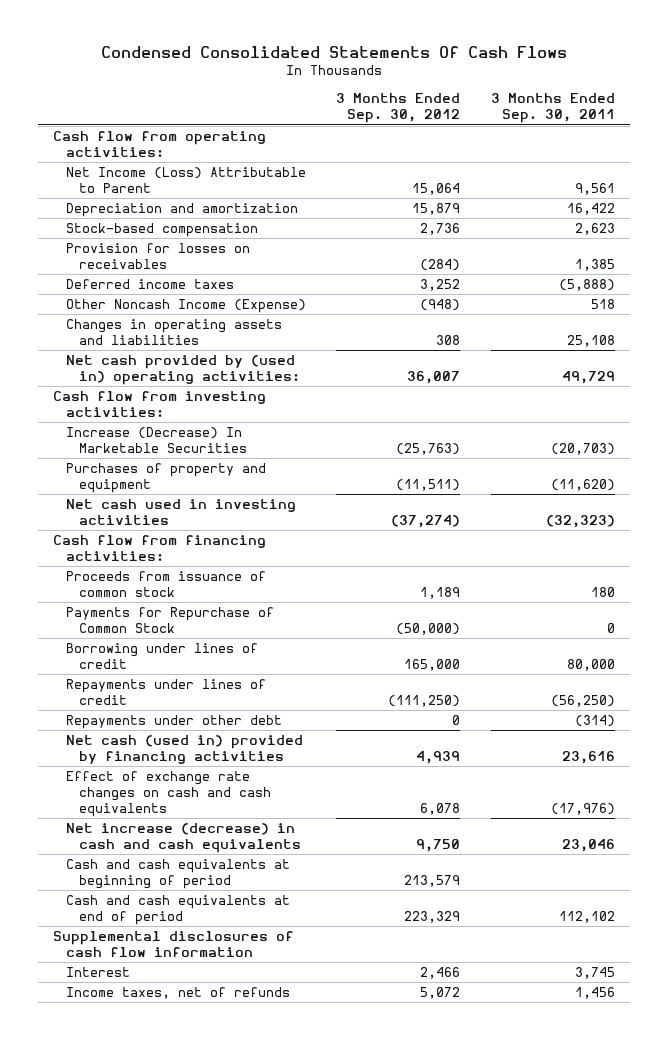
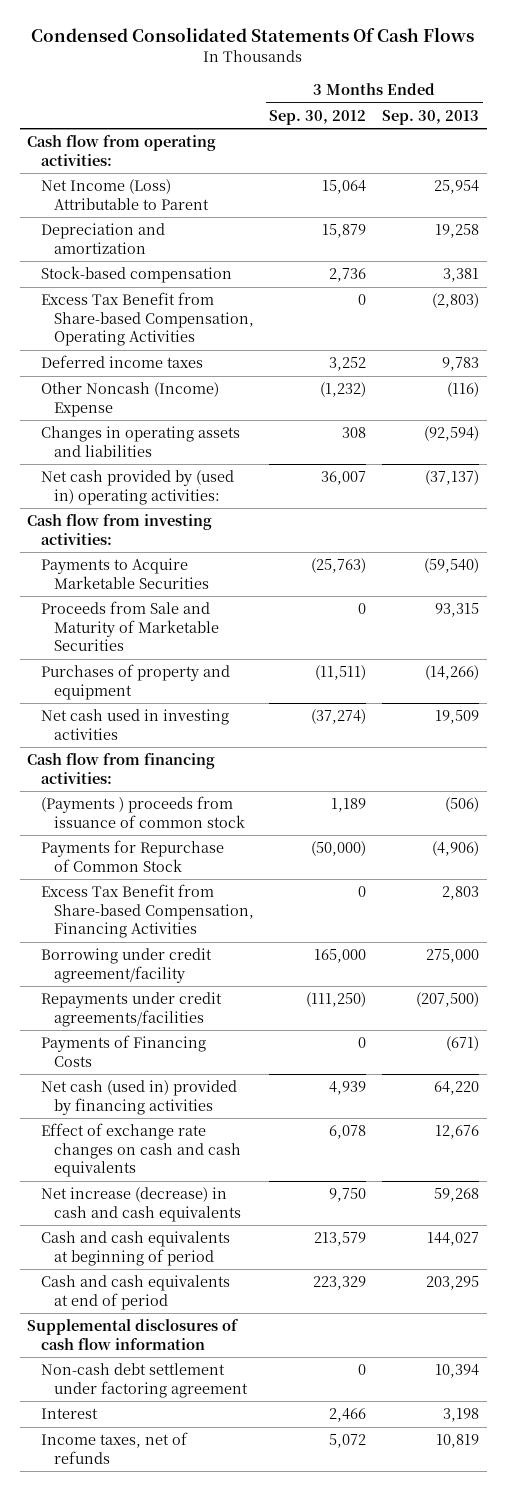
- | 3 Months Ended Sep. 30, 2012 | 3 Months Ended Sep. 30, 2011
+ | 3 Months Ended Sep. 30, 2012 | 3 Months Ended Sep. 30, 2013
- Provision for losses on receivables | (284) | 1,385
+ Excess Tax Benefit from Share-based Compensation, Operating Activities | 0 | (2,803)
- Other Noncash Income (Expense) | (948) | 518
+ Other Noncash (Income) Expense | (1,232) | (116)
- Increase (Decrease) In Marketable Securities | (25,763) | (20,703)
+ Payments to Acquire Marketable Securities | (25,763) | (59,540)
+ Proceeds from Sale and Maturity of Marketable Securities | 0 | 93,315
- Proceeds from issuance of common stock | 1,189 | 180
+ (Payments ) proceeds from issuance of common stock | 1,189 | (506)
- Borrowing under lines of credit | 165,000 | 80,000
- Repayments under lines of credit | (111,250) | (56,250)
- Repayments under other debt | 0 | (314)
+ Excess Tax Benefit from Share-based Compensation, Financing Activities | 0 | 2,803
+ Borrowing under credit agreement/facility | 165,000 | 275,000
+ Repayments under credit agreements/facilities | (111,250) | (207,500)
+ Payments of Financing Costs | 0 | (671)
+ Non-cash debt settlement under factoring agreement | 0 | 10,394

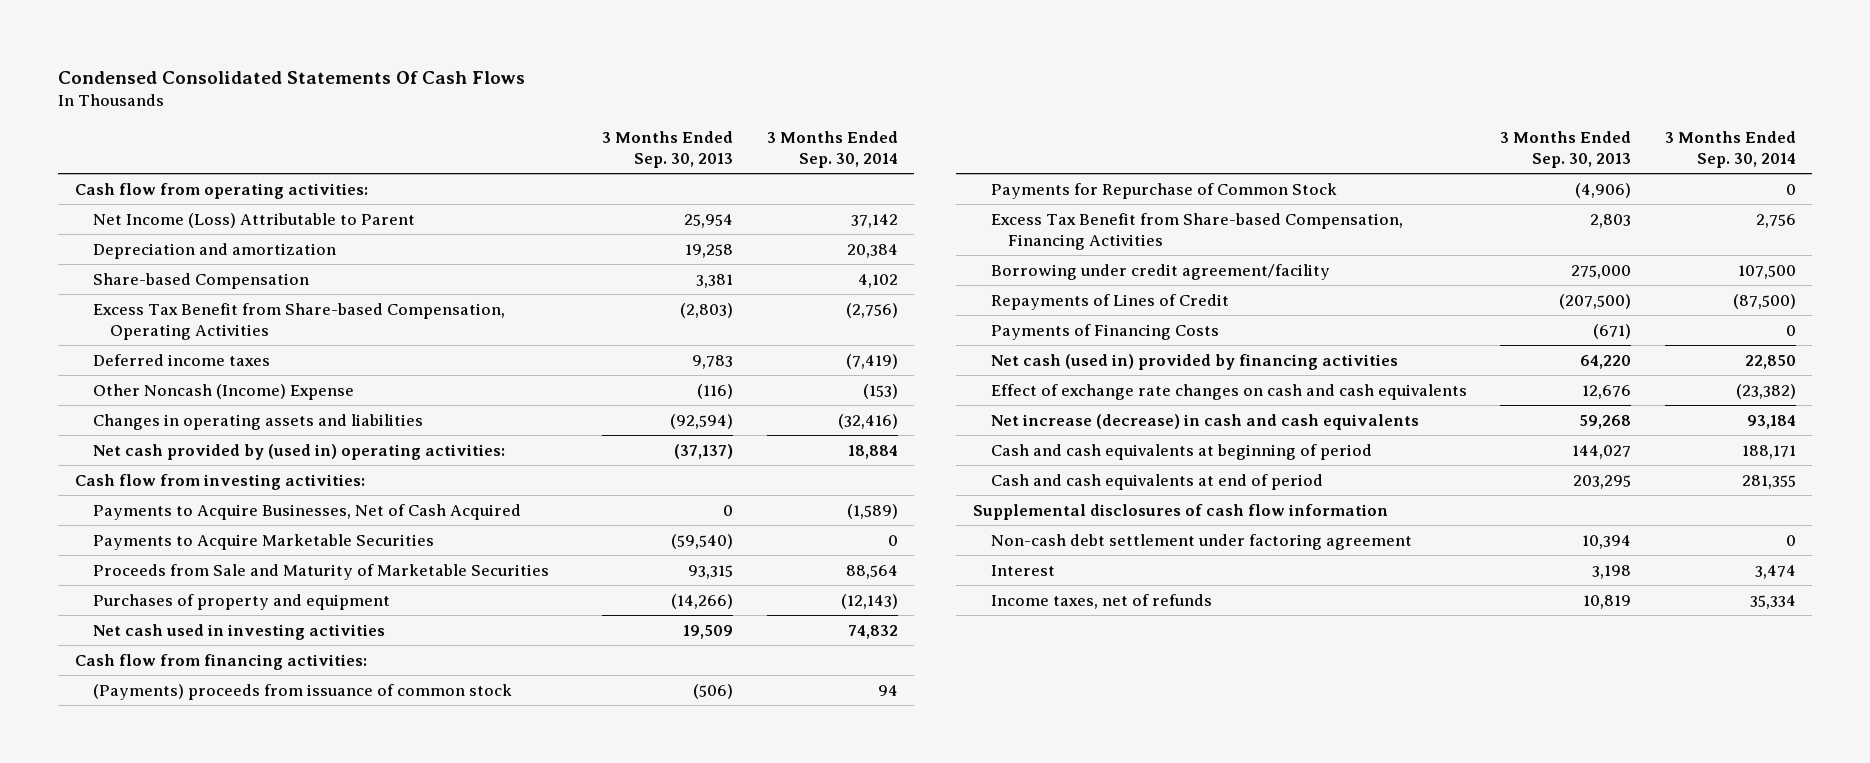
- | 3 Months Ended Sep. 30, 2012 | 3 Months Ended Sep. 30, 2013
+ | 3 Months Ended Sep. 30, 2013 | 3 Months Ended Sep. 30, 2014
- Stock-based compensation | 2,736 | 3,381
+ Share-based Compensation | 3,381 | 4,102
+ Payments to Acquire Businesses, Net of Cash Acquired | 0 | (1,589)
- (Payments ) proceeds from issuance of common stock | 1,189 | (506)
+ (Payments) proceeds from issuance of common stock | (506) | 94
- Repayments under credit agreements/facilities | (111,250) | (207,500)
+ Repayments of Lines of Credit | (207,500) | (87,500)

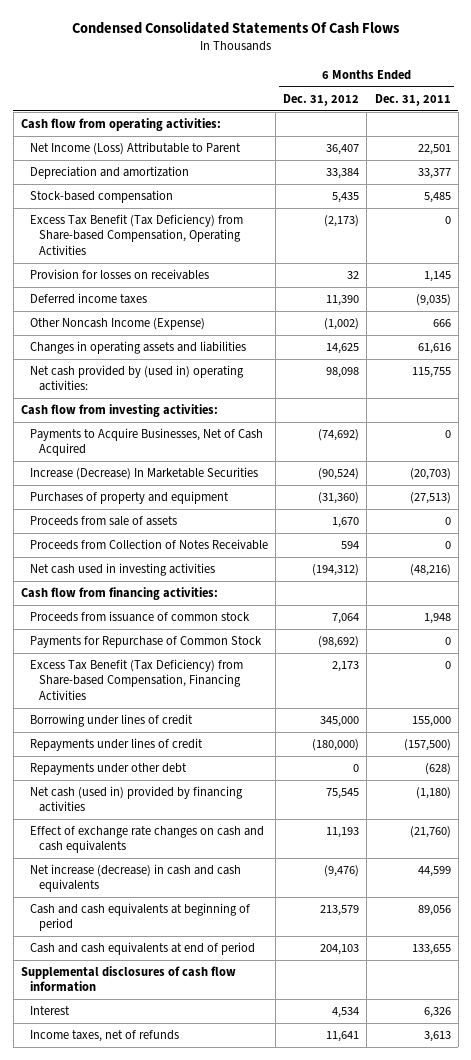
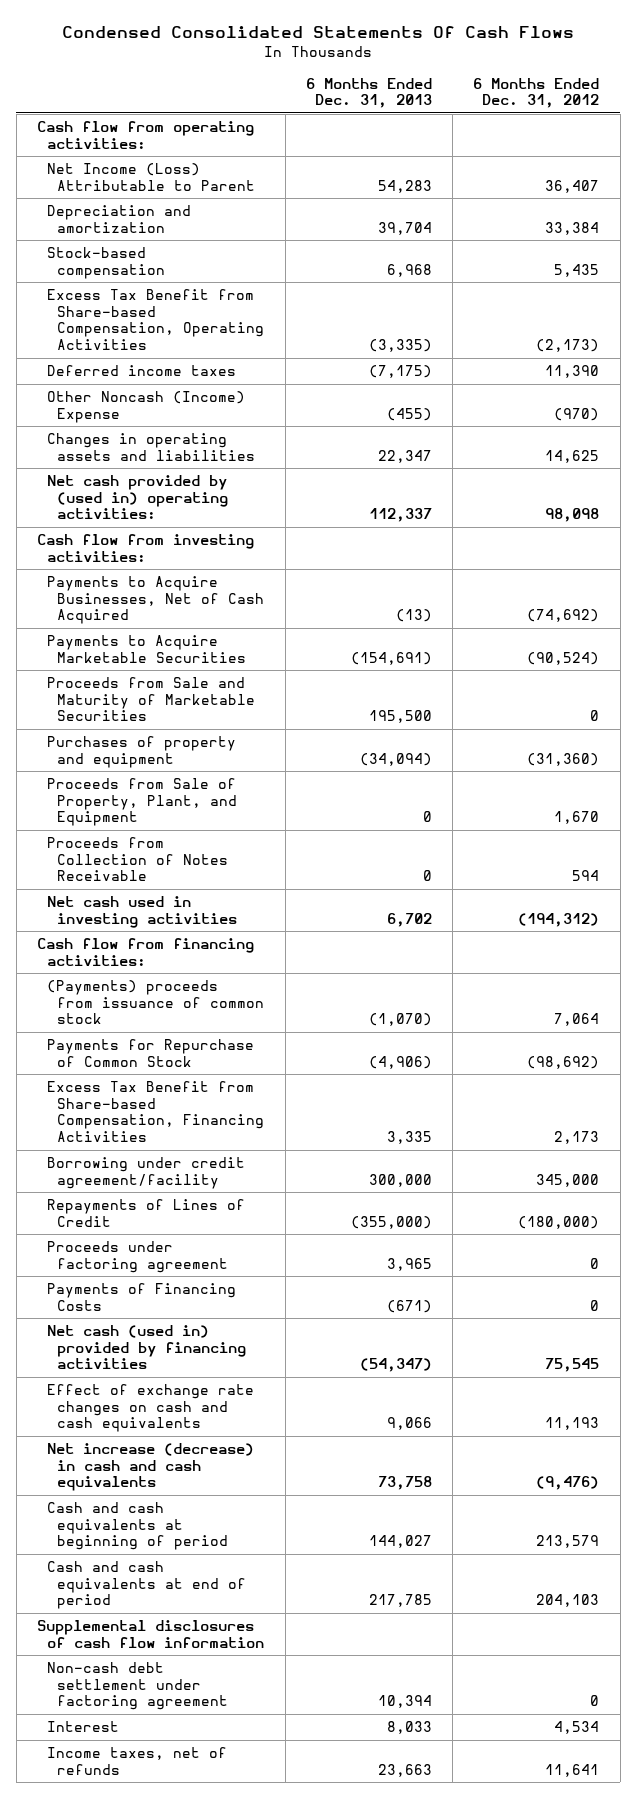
- | 6 Months Ended Dec. 31, 2012 | 6 Months Ended Dec. 31, 2011
+ | 6 Months Ended Dec. 31, 2013 | 6 Months Ended Dec. 31, 2012
- Excess Tax Benefit (Tax Deficiency) from Share-based Compensation, Operating Activities | (2,173) | 0
- Provision for losses on receivables | 32 | 1,145
+ Excess Tax Benefit from Share-based Compensation, Operating Activities | (3,335) | (2,173)
- Other Noncash Income (Expense) | (1,002) | 666
+ Other Noncash (Income) Expense | (455) | (970)
- Increase (Decrease) In Marketable Securities | (90,524) | (20,703)
+ Payments to Acquire Marketable Securities | (154,691) | (90,524)
+ Proceeds from Sale and Maturity of Marketable Securities | 195,500 | 0
- Proceeds from sale of assets | 1,670 | 0
+ Proceeds from Sale of Property, Plant, and Equipment | 0 | 1,670
- Proceeds from issuance of common stock | 7,064 | 1,948
+ (Payments) proceeds from issuance of common stock | (1,070) | 7,064
- Excess Tax Benefit (Tax Deficiency) from Share-based Compensation, Financing Activities | 2,173 | 0
- Borrowing under lines of credit | 345,000 | 155,000
- Repayments under lines of credit | (180,000) | (157,500)
- Repayments under other debt | 0 | (628)
+ Excess Tax Benefit from Share-based Compensation, Financing Activities | 3,335 | 2,173
+ Borrowing under credit agreement/facility | 300,000 | 345,000
+ Repayments of Lines of Credit | (355,000) | (180,000)
+ Proceeds under factoring agreement | 3,965 | 0
+ Payments of Financing Costs | (671) | 0
+ Non-cash debt settlement under factoring agreement | 10,394 | 0

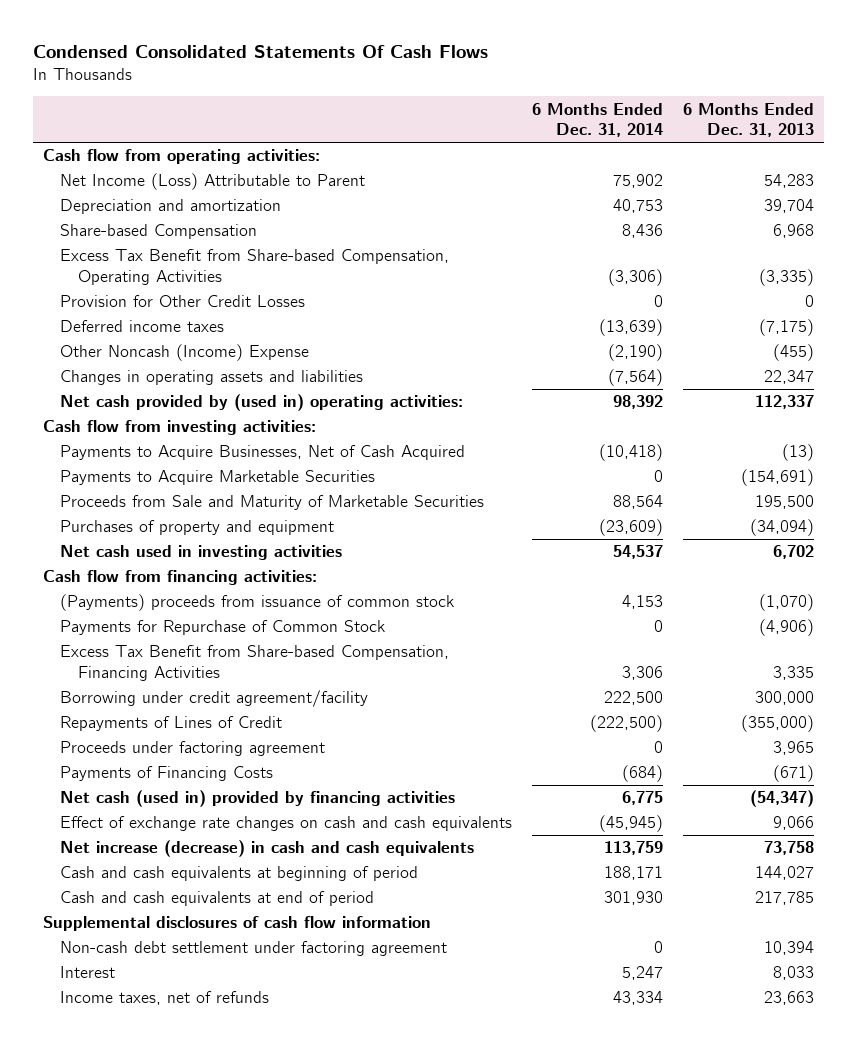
- | 6 Months Ended Dec. 31, 2013 | 6 Months Ended Dec. 31, 2012
+ | 6 Months Ended Dec. 31, 2014 | 6 Months Ended Dec. 31, 2013
- Stock-based compensation | 6,968 | 5,435
+ Share-based Compensation | 8,436 | 6,968
+ Provision for Other Credit Losses | 0 | 0
- Proceeds from Sale of Property, Plant, and Equipment | 0 | 1,670
- Proceeds from Collection of Notes Receivable | 0 | 594

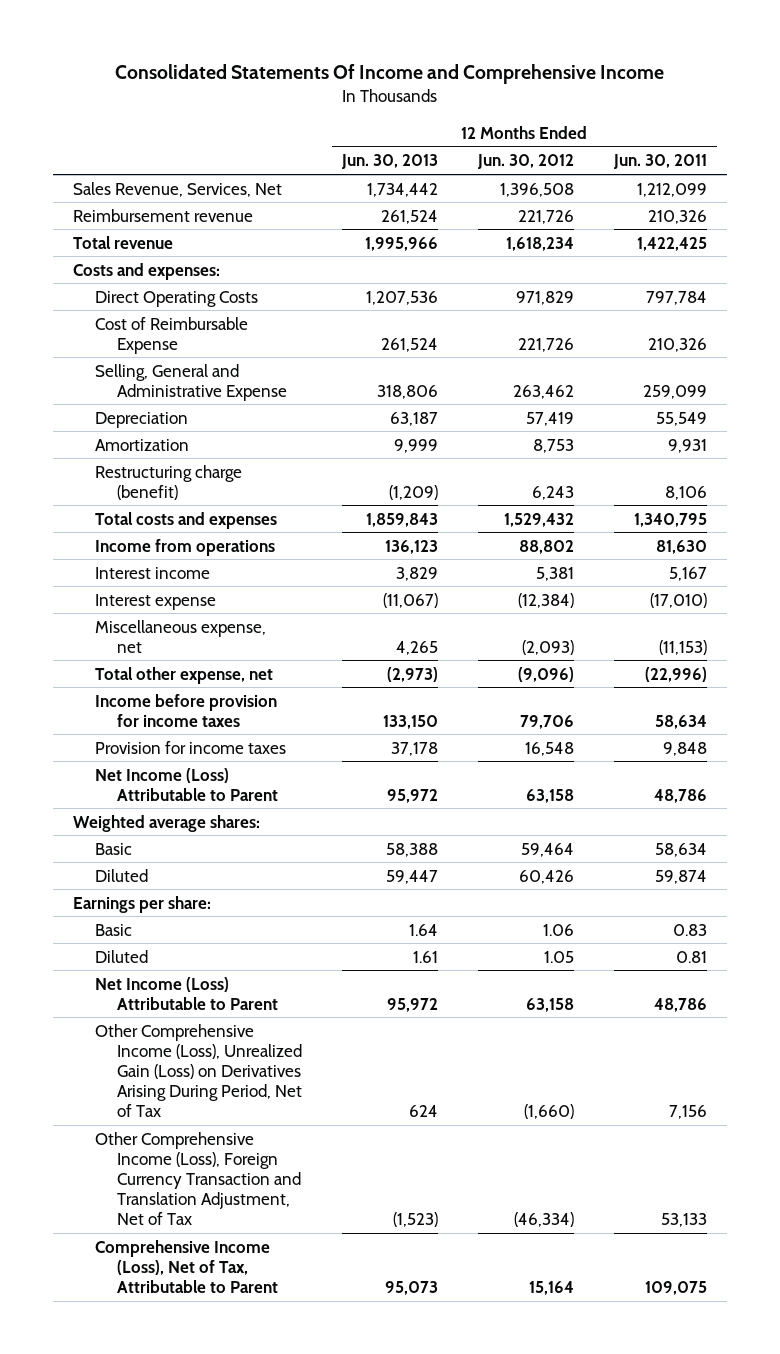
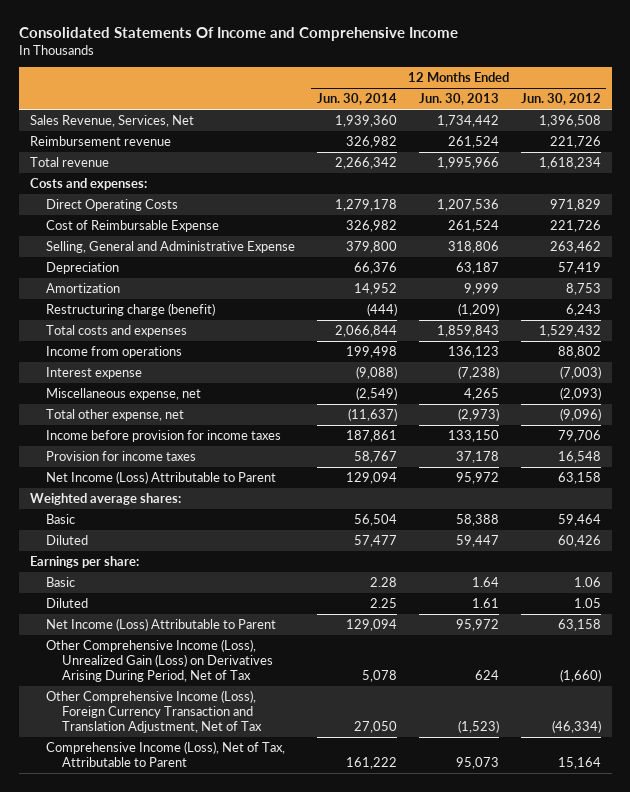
- | 12 Months Ended Jun. 30, 2013 | 12 Months Ended Jun. 30, 2012 | 12 Months Ended Jun. 30, 2011
+ | 12 Months Ended Jun. 30, 2014 | 12 Months Ended Jun. 30, 2013 | 12 Months Ended Jun. 30, 2012
- Interest income | 3,829 | 5,381 | 5,167
- Interest expense | (11,067) | (12,384) | (17,010)
+ Interest expense | (9,088) | (7,238) | (7,003)

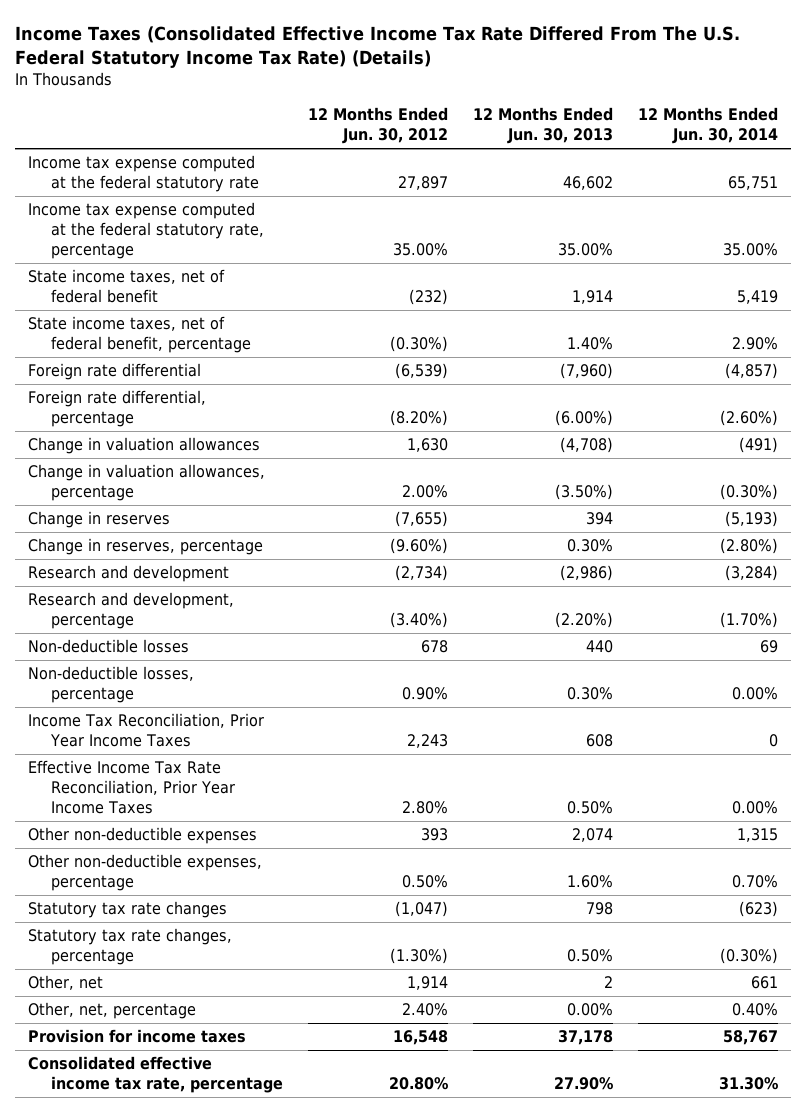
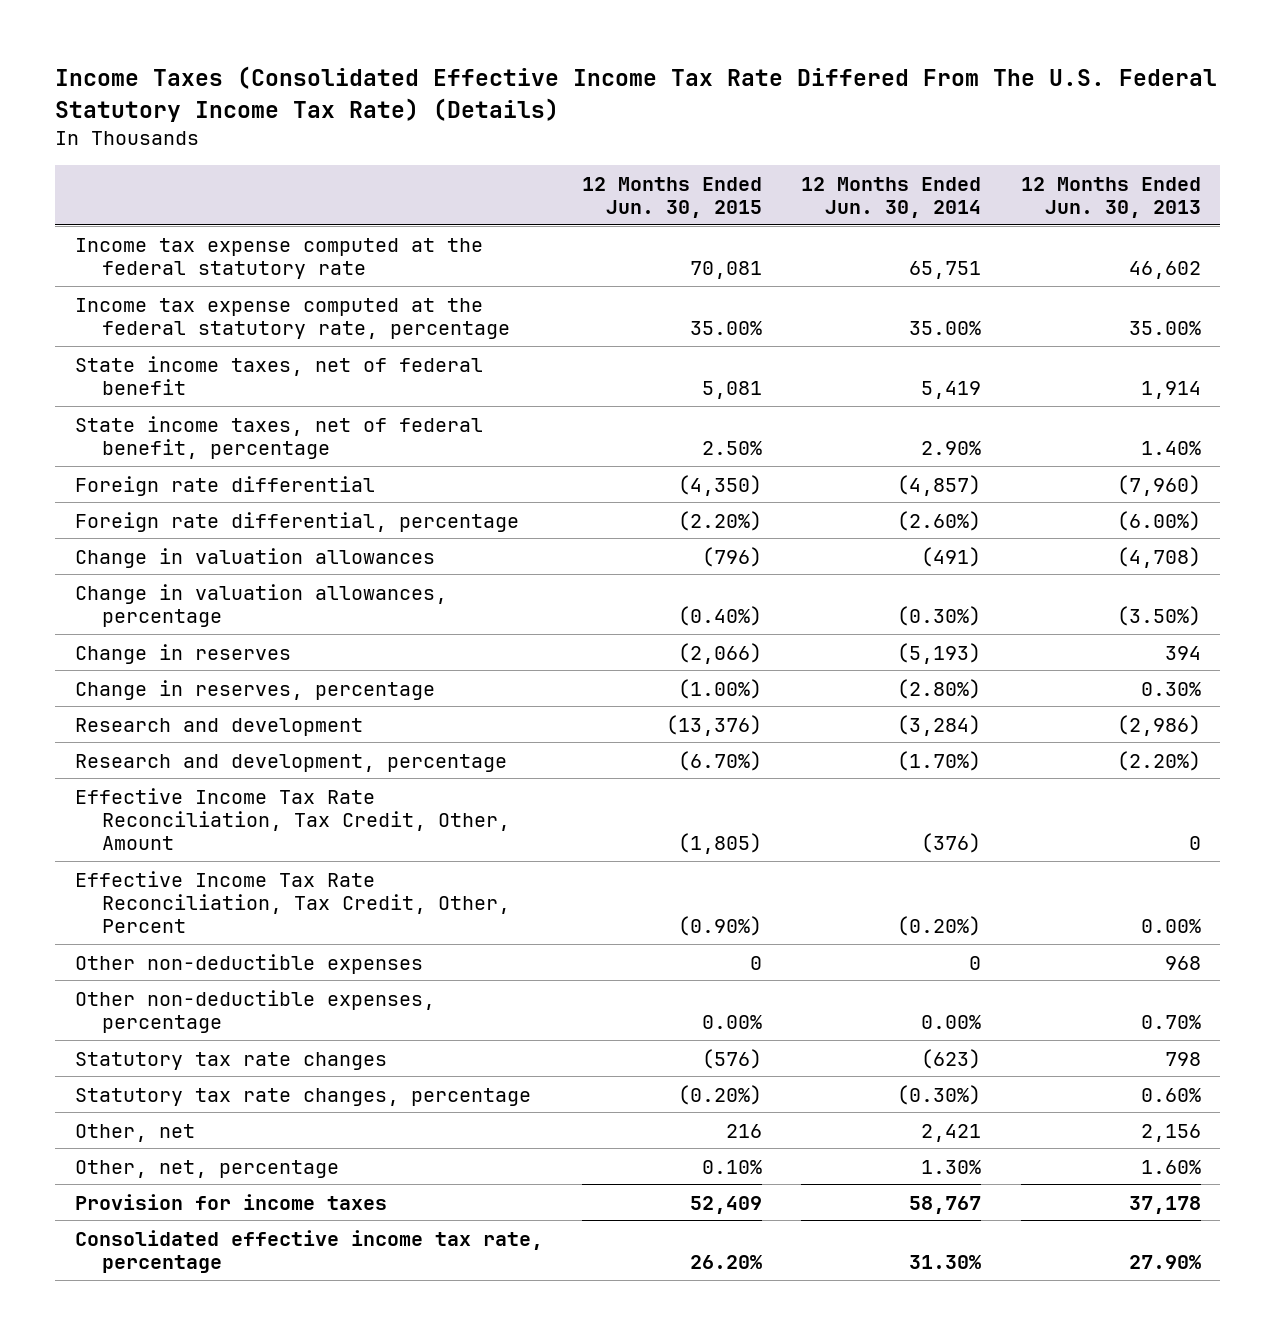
- | 12 Months Ended Jun. 30, 2012 | 12 Months Ended Jun. 30, 2013 | 12 Months Ended Jun. 30, 2014
+ | 12 Months Ended Jun. 30, 2015 | 12 Months Ended Jun. 30, 2014 | 12 Months Ended Jun. 30, 2013
- Non-deductible losses | 678 | 440 | 69
- Non-deductible losses, percentage | 0.90% | 0.30% | 0.00%
- Income Tax Reconciliation, Prior Year Income Taxes | 2,243 | 608 | 0
- Effective Income Tax Rate Reconciliation, Prior Year Income Taxes | 2.80% | 0.50% | 0.00%
- Other non-deductible expenses | 393 | 2,074 | 1,315
- Other non-deductible expenses, percentage | 0.50% | 1.60% | 0.70%
+ Effective Income Tax Rate Reconciliation, Tax Credit, Other, Amount | (1,805) | (376) | 0
+ Effective Income Tax Rate Reconciliation, Tax Credit, Other, Percent | (0.90%) | (0.20%) | 0.00%
+ Other non-deductible expenses | 0 | 0 | 968
+ Other non-deductible expenses, percentage | 0.00% | 0.00% | 0.70%
- Statutory tax rate changes, percentage | (1.30%) | 0.50% | (0.30%)
- Other, net | 1,914 | 2 | 661
- Other, net, percentage | 2.40% | 0.00% | 0.40%
+ Statutory tax rate changes, percentage | (0.20%) | (0.30%) | 0.60%
+ Other, net | 216 | 2,421 | 2,156
+ Other, net, percentage | 0.10% | 1.30% | 1.60%

